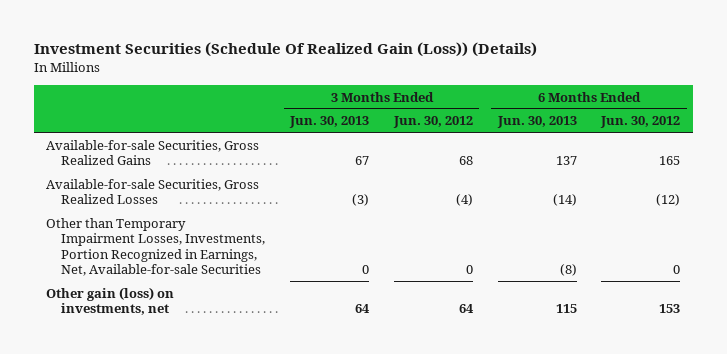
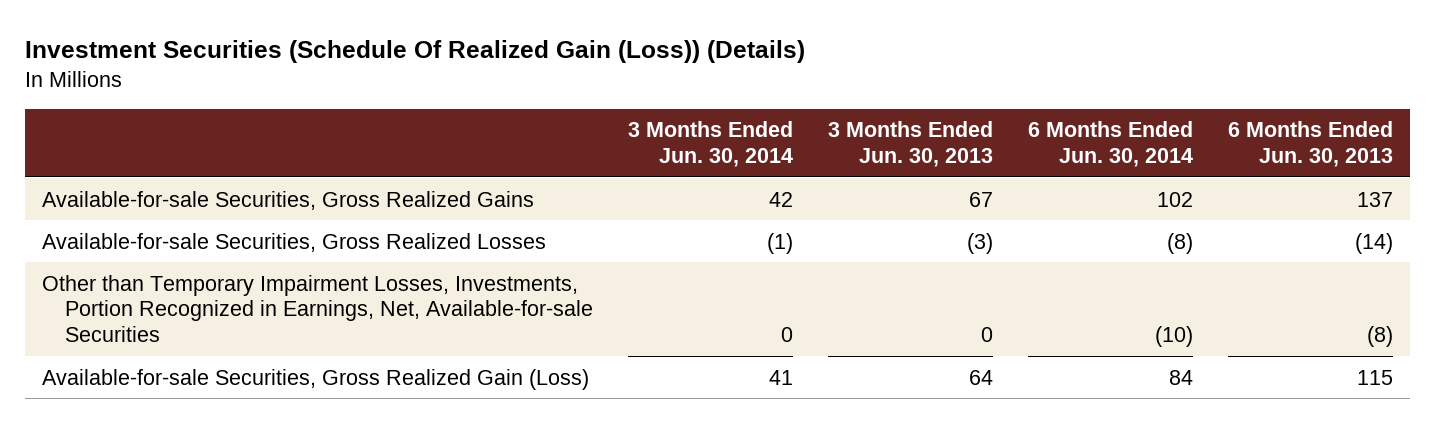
- | 3 Months Ended Jun. 30, 2013 | 3 Months Ended Jun. 30, 2012 | 6 Months Ended Jun. 30, 2013 | 6 Months Ended Jun. 30, 2012
+ | 3 Months Ended Jun. 30, 2014 | 3 Months Ended Jun. 30, 2013 | 6 Months Ended Jun. 30, 2014 | 6 Months Ended Jun. 30, 2013
- Other gain (loss) on investments, net | 64 | 64 | 115 | 153
+ Available-for-sale Securities, Gross Realized Gain (Loss) | 41 | 64 | 84 | 115

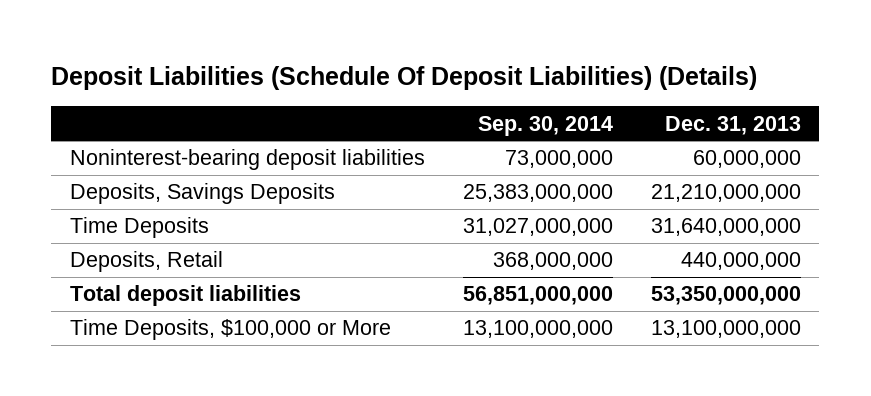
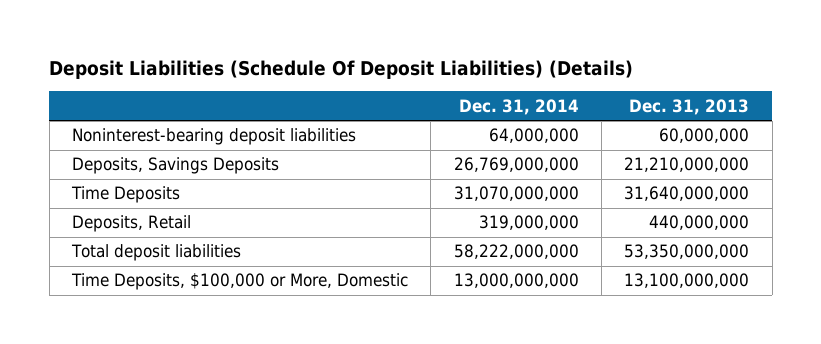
- | Sep. 30, 2014 | Dec. 31, 2013
+ | Dec. 31, 2014 | Dec. 31, 2013
- Time Deposits, $100,000 or More | 13,100,000,000 | 13,100,000,000
+ Time Deposits, $100,000 or More, Domestic | 13,000,000,000 | 13,100,000,000

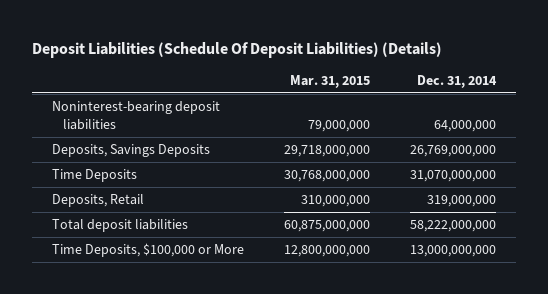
- | Dec. 31, 2014 | Dec. 31, 2013
+ | Mar. 31, 2015 | Dec. 31, 2014
- Time Deposits, $100,000 or More, Domestic | 13,000,000,000 | 13,100,000,000
+ Time Deposits, $100,000 or More | 12,800,000,000 | 13,000,000,000

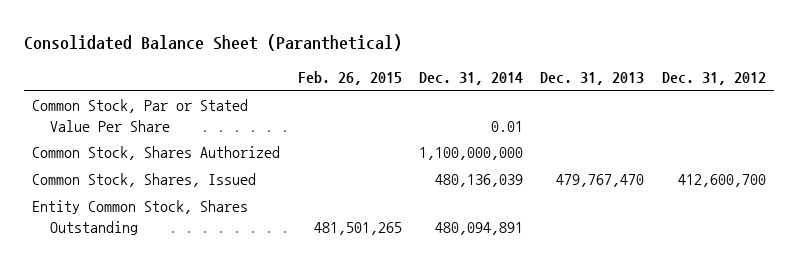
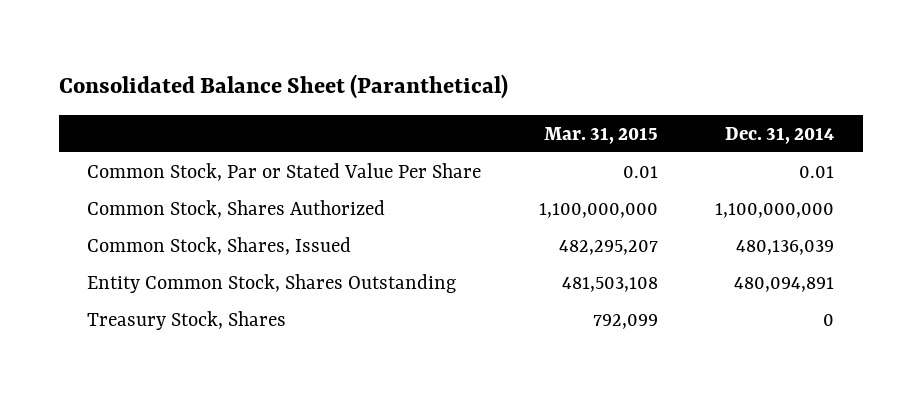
- | Feb. 26, 2015 | Dec. 31, 2014 | Dec. 31, 2013 | Dec. 31, 2012
+ | Mar. 31, 2015 | Dec. 31, 2014
+ Treasury Stock, Shares | 792,099 | 0

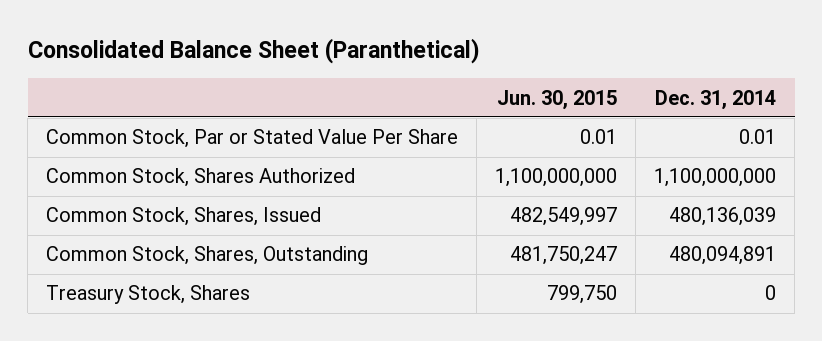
- | Mar. 31, 2015 | Dec. 31, 2014
+ | Jun. 30, 2015 | Dec. 31, 2014
- Entity Common Stock, Shares Outstanding | 481,503,108 | 480,094,891
+ Common Stock, Shares, Outstanding | 481,750,247 | 480,094,891

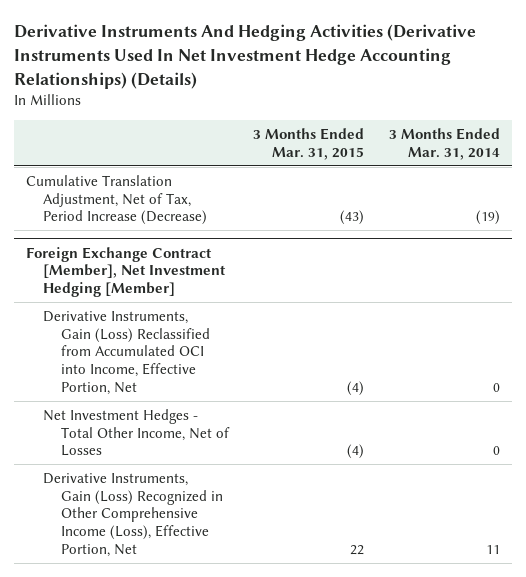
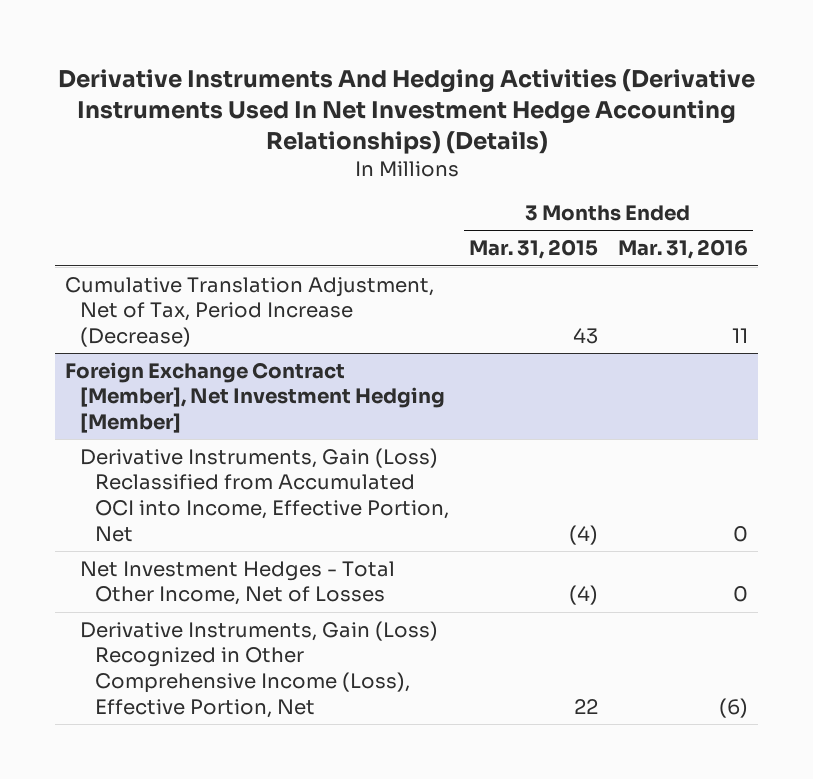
- | 3 Months Ended Mar. 31, 2015 | 3 Months Ended Mar. 31, 2014
+ | 3 Months Ended Mar. 31, 2015 | 3 Months Ended Mar. 31, 2016
- Cumulative Translation Adjustment, Net of Tax, Period Increase (Decrease) | (43) | (19)
+ Cumulative Translation Adjustment, Net of Tax, Period Increase (Decrease) | 43 | 11

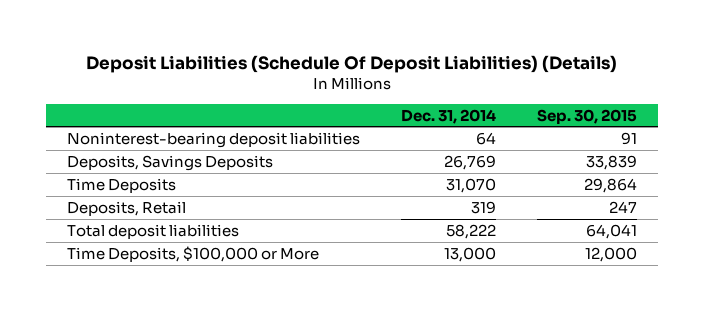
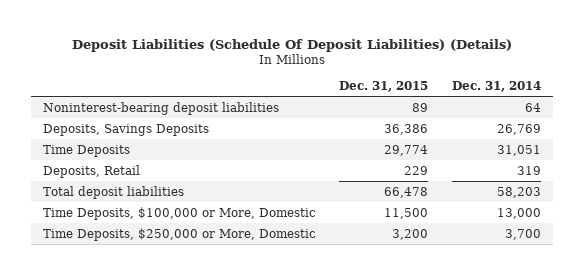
- | Dec. 31, 2014 | Sep. 30, 2015
+ | Dec. 31, 2015 | Dec. 31, 2014
- Time Deposits | 31,070 | 29,864
+ Time Deposits | 29,774 | 31,051
- Total deposit liabilities | 58,222 | 64,041
- Time Deposits, $100,000 or More | 13,000 | 12,000
+ Total deposit liabilities | 66,478 | 58,203
+ Time Deposits, $100,000 or More, Domestic | 11,500 | 13,000
+ Time Deposits, $250,000 or More, Domestic | 3,200 | 3,700

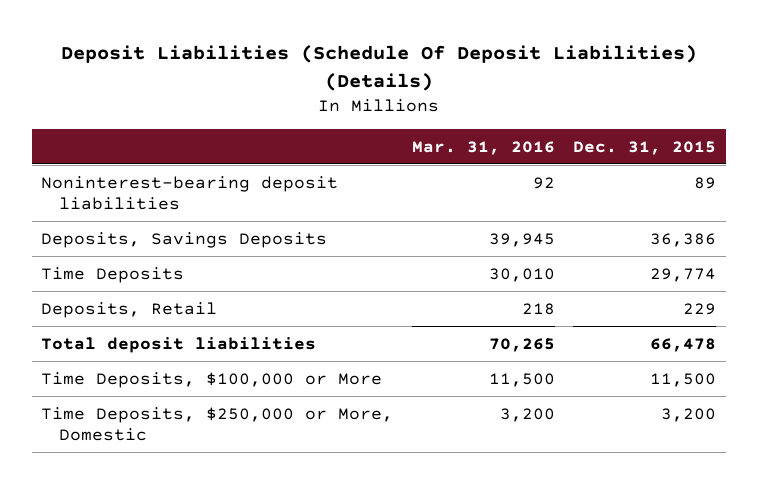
- | Dec. 31, 2015 | Dec. 31, 2014
+ | Mar. 31, 2016 | Dec. 31, 2015
- Time Deposits, $100,000 or More, Domestic | 11,500 | 13,000
+ Time Deposits, $100,000 or More | 11,500 | 11,500

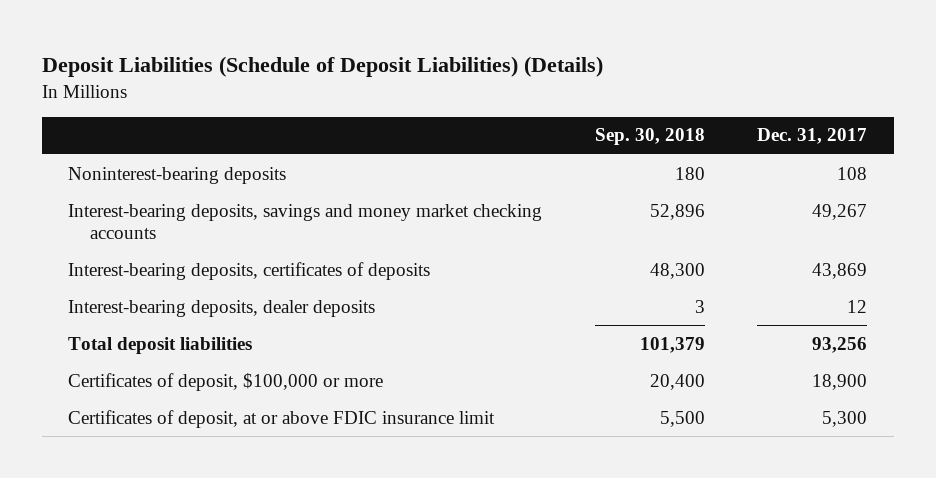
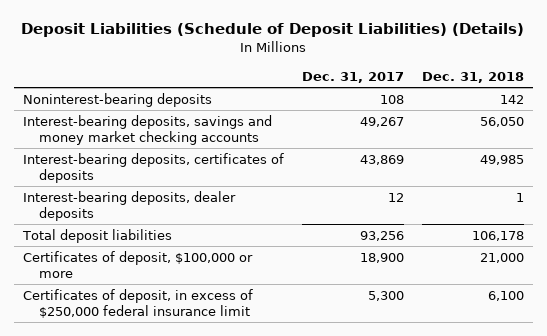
- | Sep. 30, 2018 | Dec. 31, 2017
+ | Dec. 31, 2017 | Dec. 31, 2018
- Certificates of deposit, at or above FDIC insurance limit | 5,500 | 5,300
+ Certificates of deposit, in excess of $250,000 federal insurance limit | 5,300 | 6,100

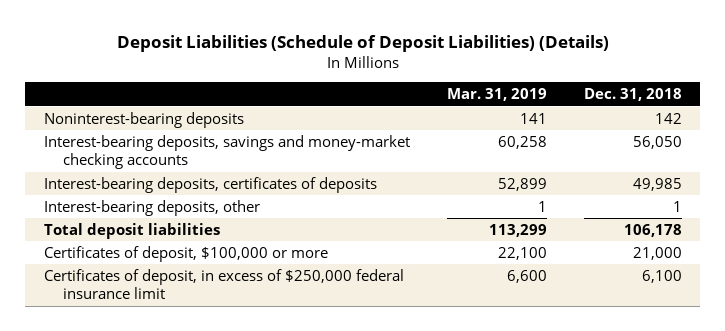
- | Dec. 31, 2017 | Dec. 31, 2018
+ | Mar. 31, 2019 | Dec. 31, 2018
- Interest-bearing deposits, savings and money market checking accounts | 49,267 | 56,050
+ Interest-bearing deposits, savings and money-market checking accounts | 60,258 | 56,050
- Interest-bearing deposits, dealer deposits | 12 | 1
+ Interest-bearing deposits, other | 1 | 1

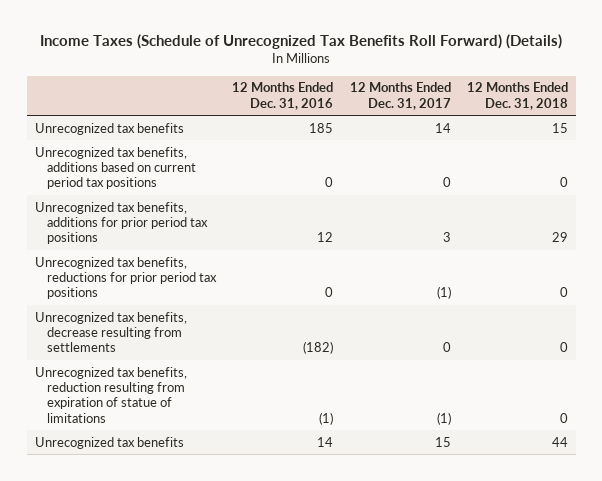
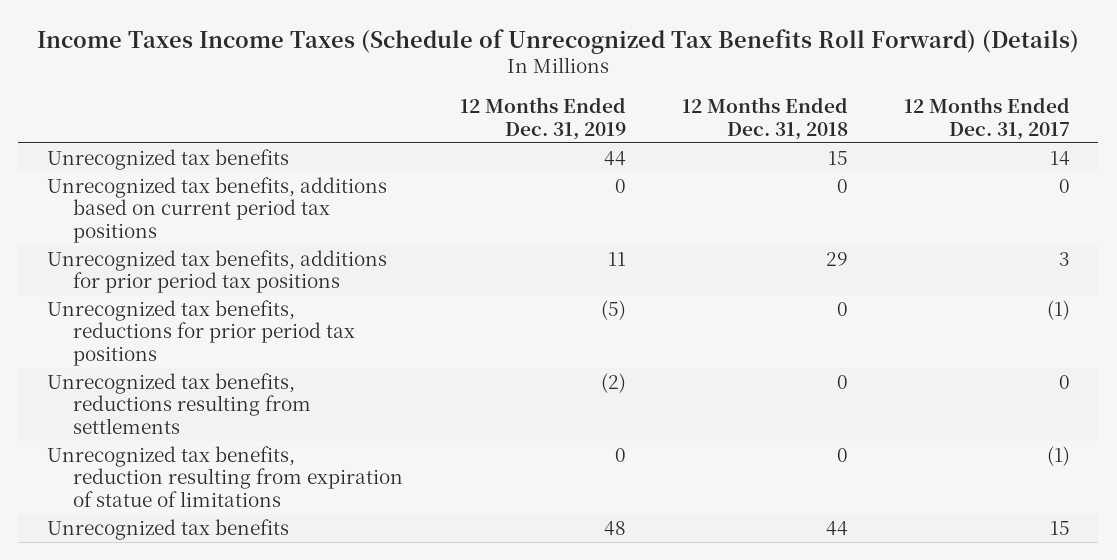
- Income Taxes (Schedule of Unrecognized Tax Benefits Roll Forward) (Details)
+ Income Taxes Income Taxes (Schedule of Unrecognized Tax Benefits Roll Forward) (Details)
- | 12 Months Ended Dec. 31, 2016 | 12 Months Ended Dec. 31, 2017 | 12 Months Ended Dec. 31, 2018
+ | 12 Months Ended Dec. 31, 2019 | 12 Months Ended Dec. 31, 2018 | 12 Months Ended Dec. 31, 2017
- Unrecognized tax benefits, decrease resulting from settlements | (182) | 0 | 0
+ Unrecognized tax benefits, reductions resulting from settlements | (2) | 0 | 0

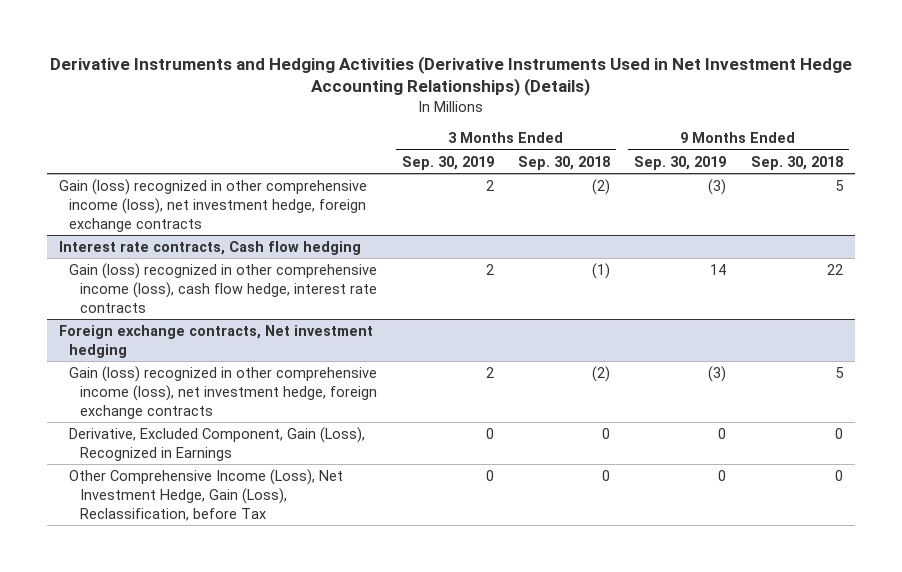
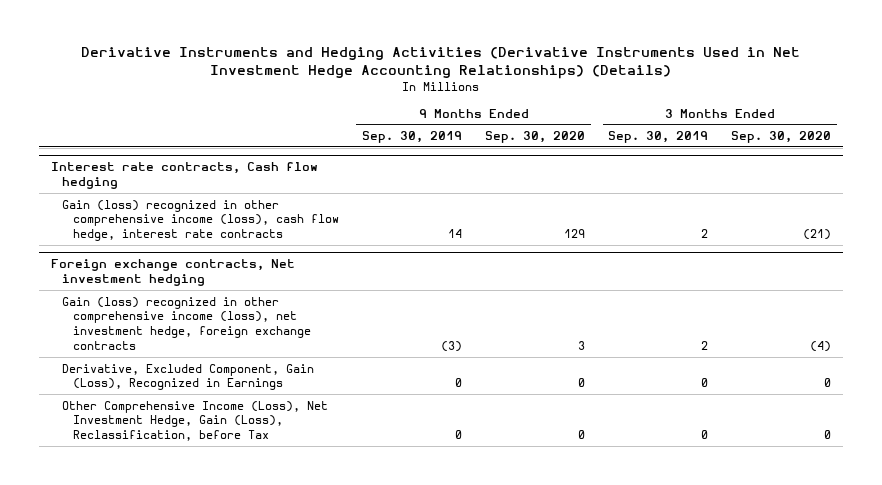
- | 3 Months Ended Sep. 30, 2019 | 3 Months Ended Sep. 30, 2018 | 9 Months Ended Sep. 30, 2019 | 9 Months Ended Sep. 30, 2018
+ | 9 Months Ended Sep. 30, 2019 | 9 Months Ended Sep. 30, 2020 | 3 Months Ended Sep. 30, 2019 | 3 Months Ended Sep. 30, 2020
- Gain (loss) recognized in other comprehensive income (loss), net investment hedge, foreign exchange contracts | 2 | (2) | (3) | 5

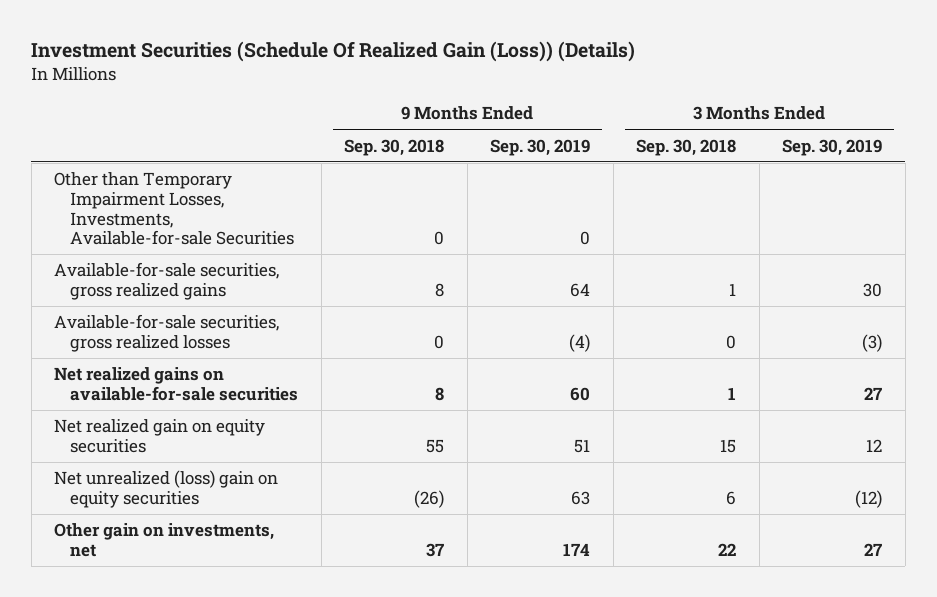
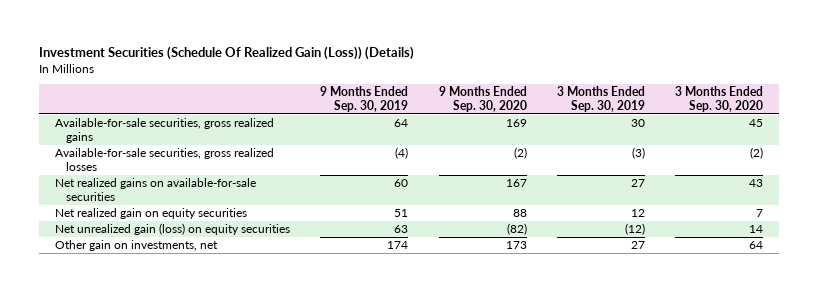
- | 9 Months Ended Sep. 30, 2018 | 9 Months Ended Sep. 30, 2019 | 3 Months Ended Sep. 30, 2018 | 3 Months Ended Sep. 30, 2019
+ | 9 Months Ended Sep. 30, 2019 | 9 Months Ended Sep. 30, 2020 | 3 Months Ended Sep. 30, 2019 | 3 Months Ended Sep. 30, 2020
- Other than Temporary Impairment Losses, Investments, Available-for-sale Securities | 0 | 0 | |
- Net unrealized (loss) gain on equity securities | (26) | 63 | 6 | (12)
+ Net unrealized gain (loss) on equity securities | 63 | (82) | (12) | 14

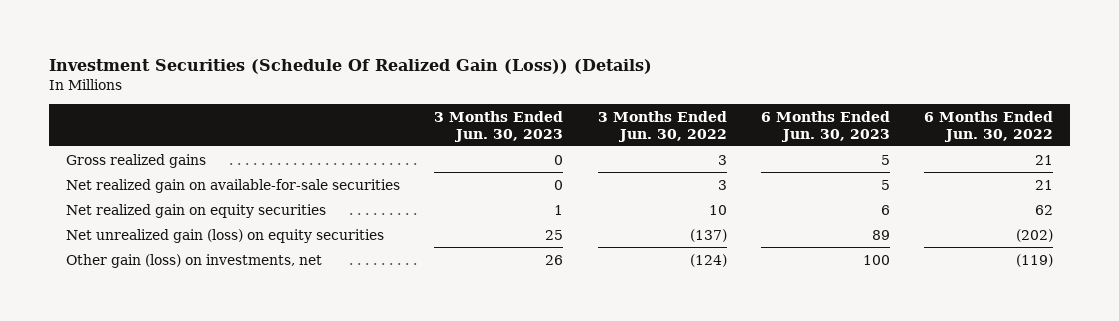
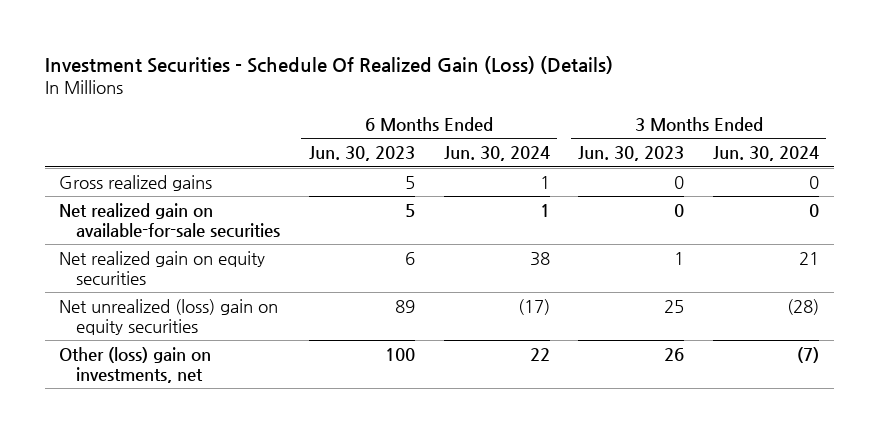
- Investment Securities (Schedule Of Realized Gain (Loss)) (Details)
+ Investment Securities - Schedule Of Realized Gain (Loss) (Details)
- | 3 Months Ended Jun. 30, 2023 | 3 Months Ended Jun. 30, 2022 | 6 Months Ended Jun. 30, 2023 | 6 Months Ended Jun. 30, 2022
+ | 6 Months Ended Jun. 30, 2023 | 6 Months Ended Jun. 30, 2024 | 3 Months Ended Jun. 30, 2023 | 3 Months Ended Jun. 30, 2024
- Net unrealized gain (loss) on equity securities | 25 | (137) | 89 | (202)
- Other gain (loss) on investments, net | 26 | (124) | 100 | (119)
+ Net unrealized (loss) gain on equity securities | 89 | (17) | 25 | (28)
+ Other (loss) gain on investments, net | 100 | 22 | 26 | (7)

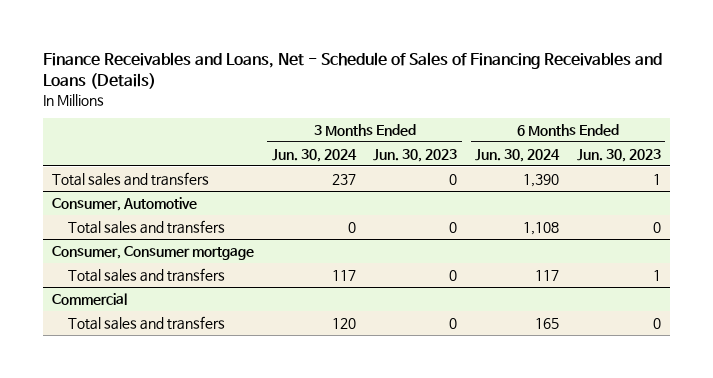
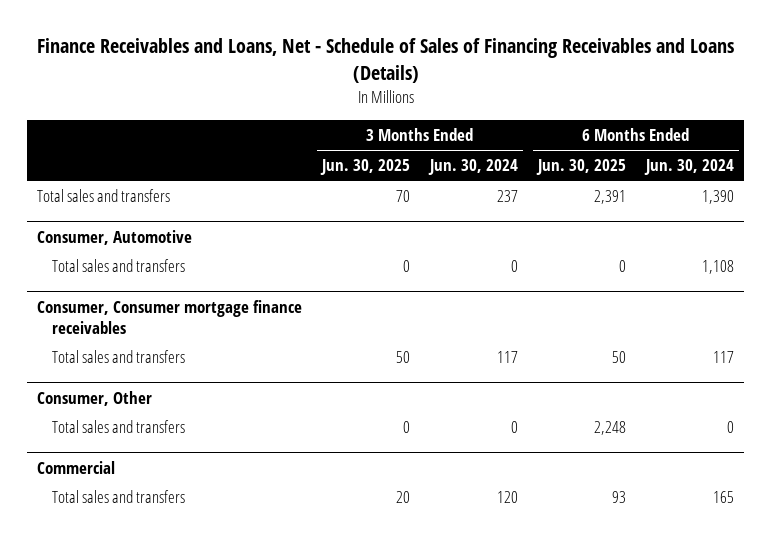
- | 3 Months Ended Jun. 30, 2024 | 3 Months Ended Jun. 30, 2023 | 6 Months Ended Jun. 30, 2024 | 6 Months Ended Jun. 30, 2023
+ | 3 Months Ended Jun. 30, 2025 | 3 Months Ended Jun. 30, 2024 | 6 Months Ended Jun. 30, 2025 | 6 Months Ended Jun. 30, 2024
- Consumer, Consumer mortgage
+ Consumer, Consumer mortgage finance receivables
+ Consumer, Other
+ Total sales and transfers | 0 | 0 | 2,248 | 0

